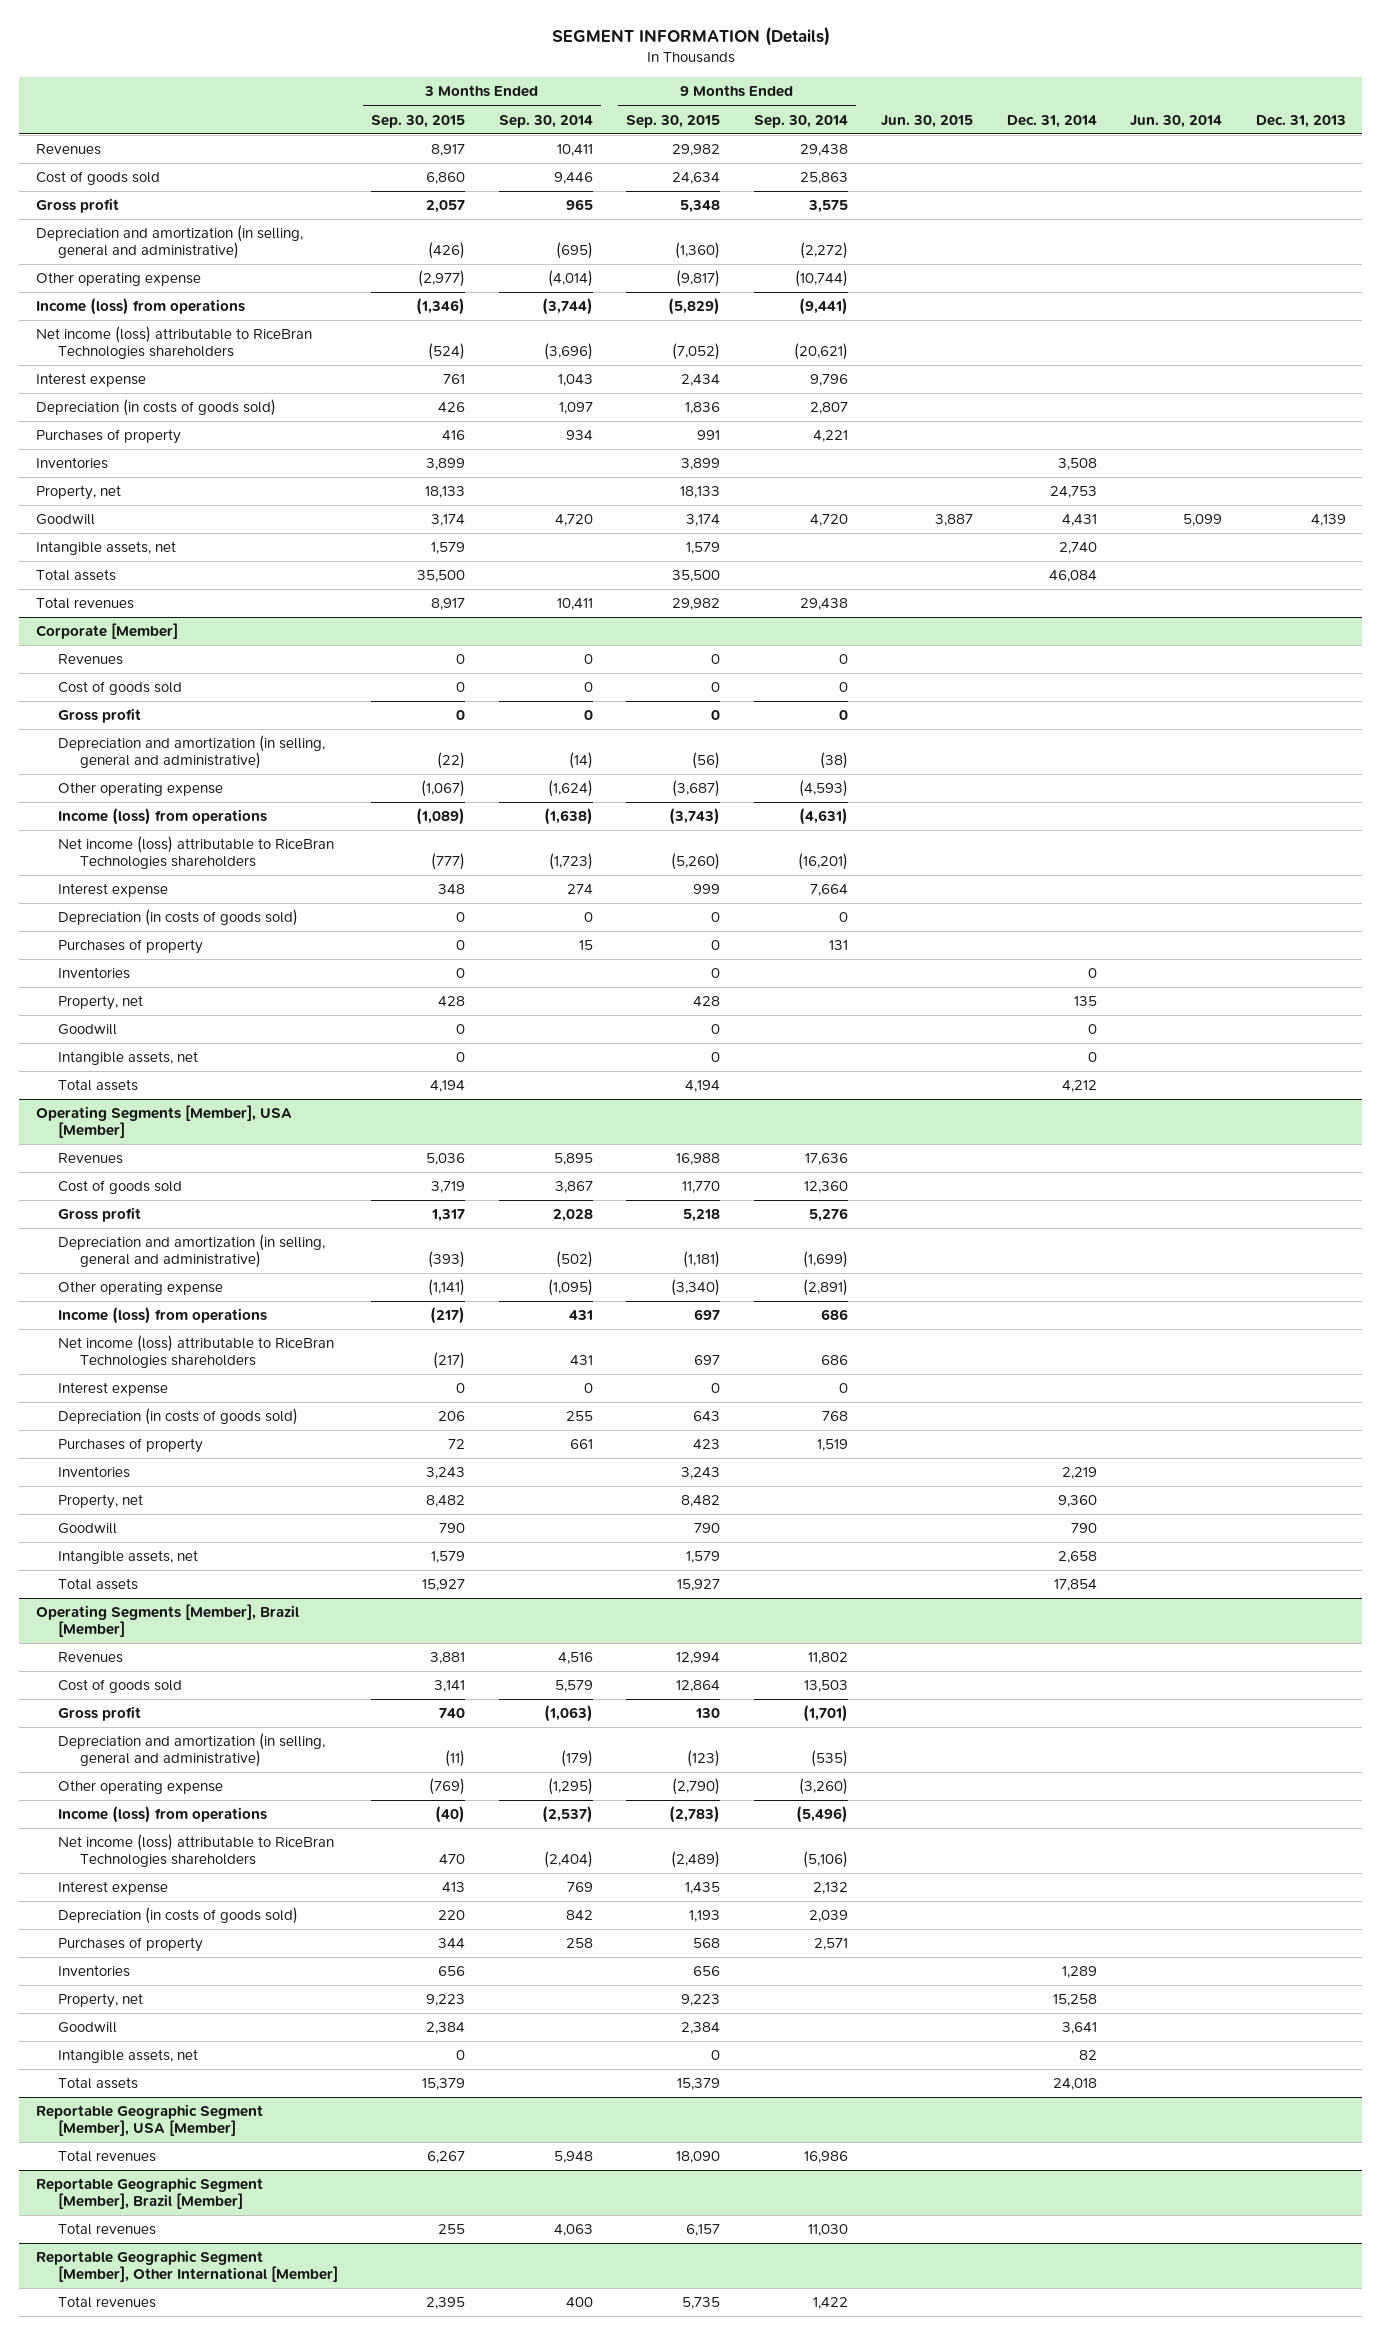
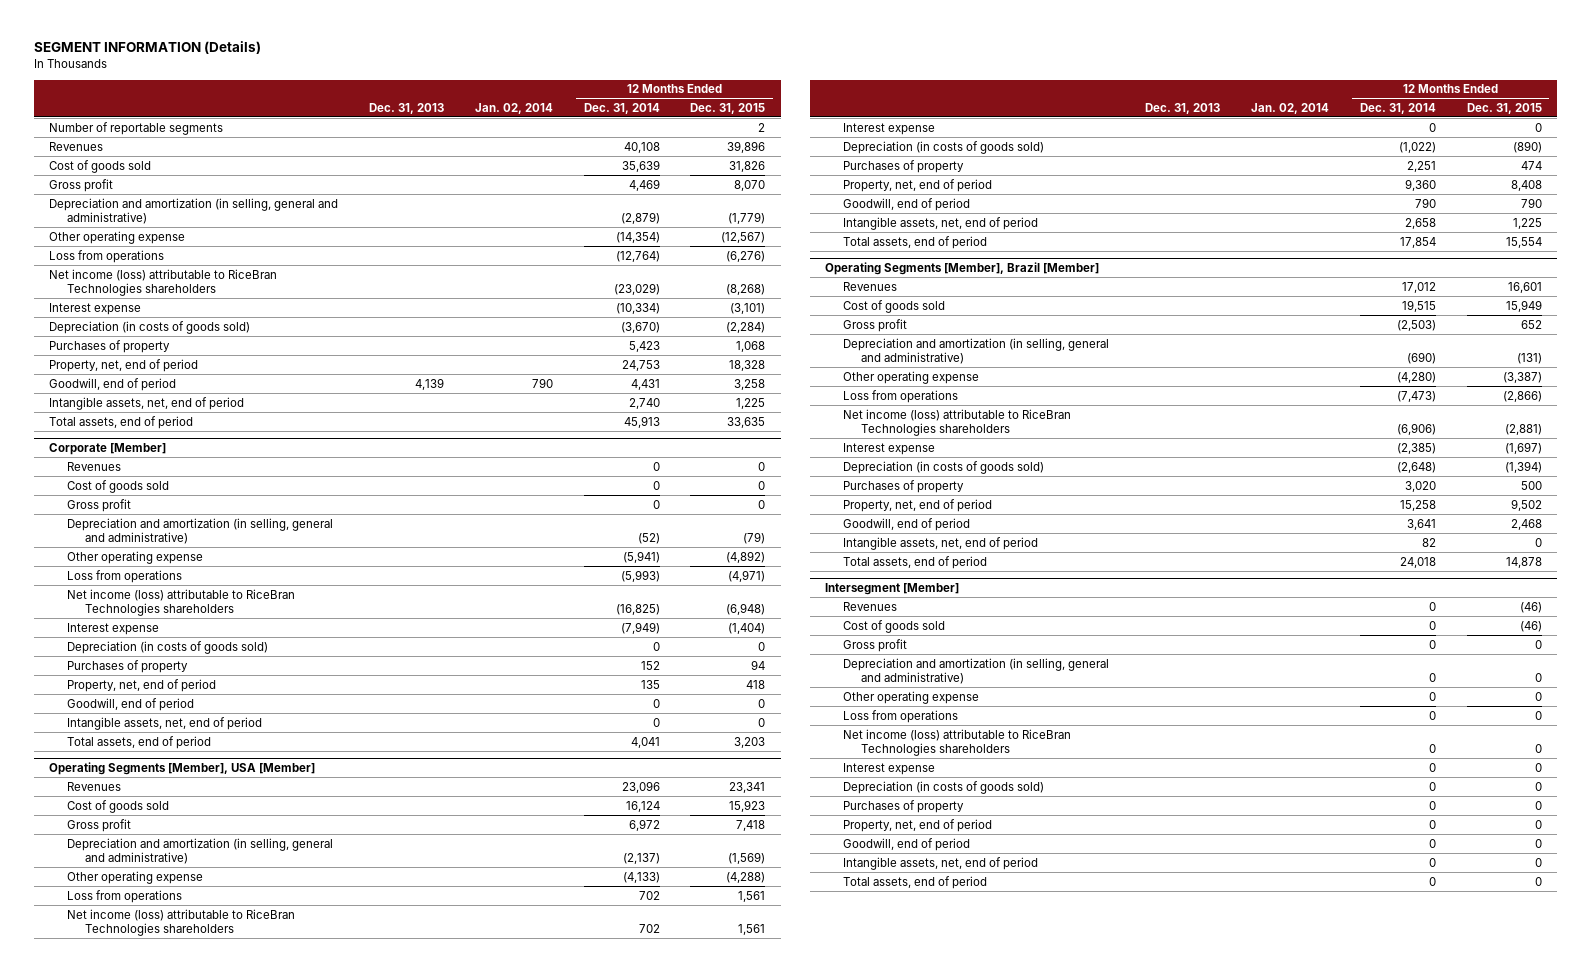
- | 3 Months Ended Sep. 30, 2015 | 3 Months Ended Sep. 30, 2014 | 9 Months Ended Sep. 30, 2015 | 9 Months Ended Sep. 30, 2014 | Jun. 30, 2015 | Dec. 31, 2014 | Jun. 30, 2014 | Dec. 31, 2013
+ | Dec. 31, 2013 | Jan. 02, 2014 | 12 Months Ended Dec. 31, 2014 | 12 Months Ended Dec. 31, 2015
+ Number of reportable segments | | | | 2
- Income (loss) from operations | (1,346) | (3,744) | (5,829) | (9,441) | | | |
+ Loss from operations | | | (12,764) | (6,276)
- Inventories | 3,899 | | 3,899 | | | 3,508 | |
- Property, net | 18,133 | | 18,133 | | | 24,753 | |
- Goodwill | 3,174 | 4,720 | 3,174 | 4,720 | 3,887 | 4,431 | 5,099 | 4,139
- Intangible assets, net | 1,579 | | 1,579 | | | 2,740 | |
- Total assets | 35,500 | | 35,500 | | | 46,084 | |
- Total revenues | 8,917 | 10,411 | 29,982 | 29,438 | | | |
+ Property, net, end of period | | | 24,753 | 18,328
+ Goodwill, end of period | 4,139 | 790 | 4,431 | 3,258
+ Intangible assets, net, end of period | | | 2,740 | 1,225
+ Total assets, end of period | | | 45,913 | 33,635
@ Corporate [Member]
- Income (loss) from operations | (1,089) | (1,638) | (3,743) | (4,631) | | | |
+ Loss from operations | | | (5,993) | (4,971)
- Inventories | 0 | | 0 | | | 0 | |
- Property, net | 428 | | 428 | | | 135 | |
- Goodwill | 0 | | 0 | | | 0 | |
- Intangible assets, net | 0 | | 0 | | | 0 | |
- Total assets | 4,194 | | 4,194 | | | 4,212 | |
+ Property, net, end of period | | | 135 | 418
+ Goodwill, end of period | | | 0 | 0
+ Intangible assets, net, end of period | | | 0 | 0
+ Total assets, end of period | | | 4,041 | 3,203
@ Operating Segments [Member], USA [Member]
- Income (loss) from operations | (217) | 431 | 697 | 686 | | | |
+ Loss from operations | | | 702 | 1,561
- Inventories | 3,243 | | 3,243 | | | 2,219 | |
- Property, net | 8,482 | | 8,482 | | | 9,360 | |
- Goodwill | 790 | | 790 | | | 790 | |
- Intangible assets, net | 1,579 | | 1,579 | | | 2,658 | |
- Total assets | 15,927 | | 15,927 | | | 17,854 | |
+ Property, net, end of period | | | 9,360 | 8,408
+ Goodwill, end of period | | | 790 | 790
+ Intangible assets, net, end of period | | | 2,658 | 1,225
+ Total assets, end of period | | | 17,854 | 15,554
@ Operating Segments [Member], Brazil [Member]
- Income (loss) from operations | (40) | (2,537) | (2,783) | (5,496) | | | |
+ Loss from operations | | | (7,473) | (2,866)
- Inventories | 656 | | 656 | | | 1,289 | |
- Property, net | 9,223 | | 9,223 | | | 15,258 | |
- Goodwill | 2,384 | | 2,384 | | | 3,641 | |
- Intangible assets, net | 0 | | 0 | | | 82 | |
- Total assets | 15,379 | | 15,379 | | | 24,018 | |
- Reportable Geographic Segment [Member], USA [Member]
- Total revenues | 6,267 | 5,948 | 18,090 | 16,986 | | | |
- Reportable Geographic Segment [Member], Brazil [Member]
- Total revenues | 255 | 4,063 | 6,157 | 11,030 | | | |
- Reportable Geographic Segment [Member], Other International [Member]
- Total revenues | 2,395 | 400 | 5,735 | 1,422 | | | |
@ Operating Segments [Member], Brazil [Member]
+ Property, net, end of period | | | 15,258 | 9,502
+ Goodwill, end of period | | | 3,641 | 2,468
+ Intangible assets, net, end of period | | | 82 | 0
+ Total assets, end of period | | | 24,018 | 14,878
+ Intersegment [Member]
+ Revenues | | | 0 | (46)
+ Cost of goods sold | | | 0 | (46)
+ Gross profit | | | 0 | 0
+ Depreciation and amortization (in selling, general and administrative) | | | 0 | 0
+ Other operating expense | | | 0 | 0
+ Loss from operations | | | 0 | 0
+ Net income (loss) attributable to RiceBran Technologies shareholders | | | 0 | 0
+ Interest expense | | | 0 | 0
+ Depreciation (in costs of goods sold) | | | 0 | 0
+ Purchases of property | | | 0 | 0
+ Property, net, end of period | | | 0 | 0
+ Goodwill, end of period | | | 0 | 0
+ Intangible assets, net, end of period | | | 0 | 0
+ Total assets, end of period | | | 0 | 0

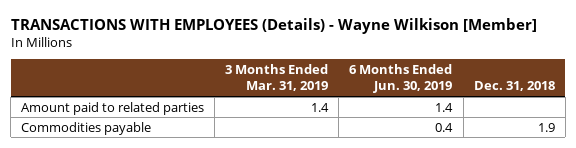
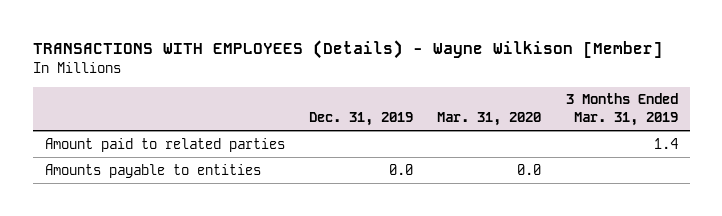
- | 3 Months Ended Mar. 31, 2019 | 6 Months Ended Jun. 30, 2019 | Dec. 31, 2018
+ | Dec. 31, 2019 | Mar. 31, 2020 | 3 Months Ended Mar. 31, 2019
- Commodities payable | | 0.4 | 1.9
+ Amounts payable to entities | 0.0 | 0.0 |

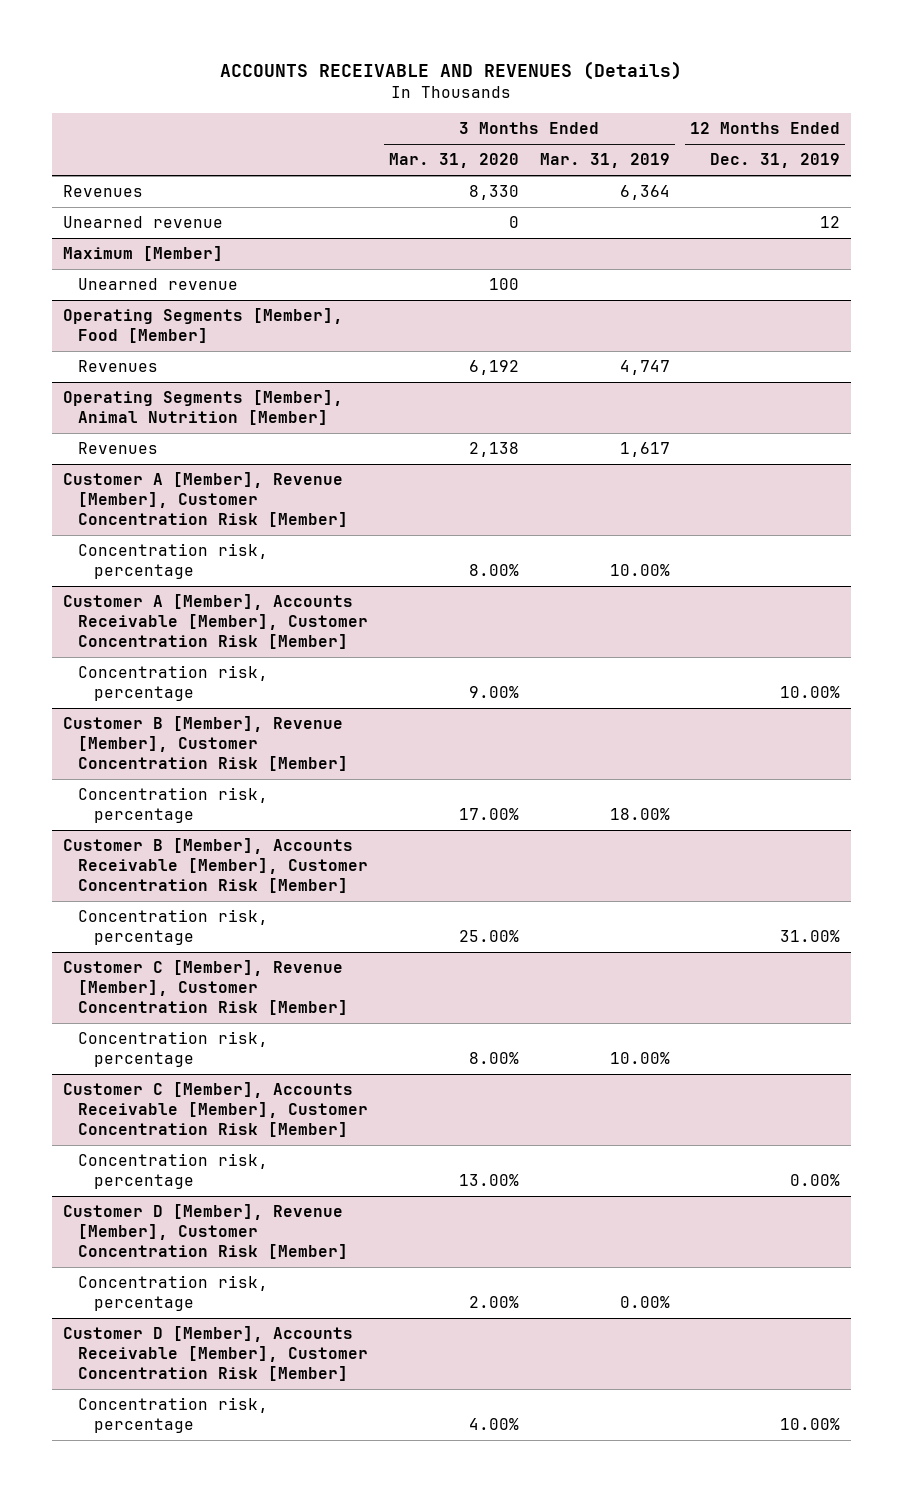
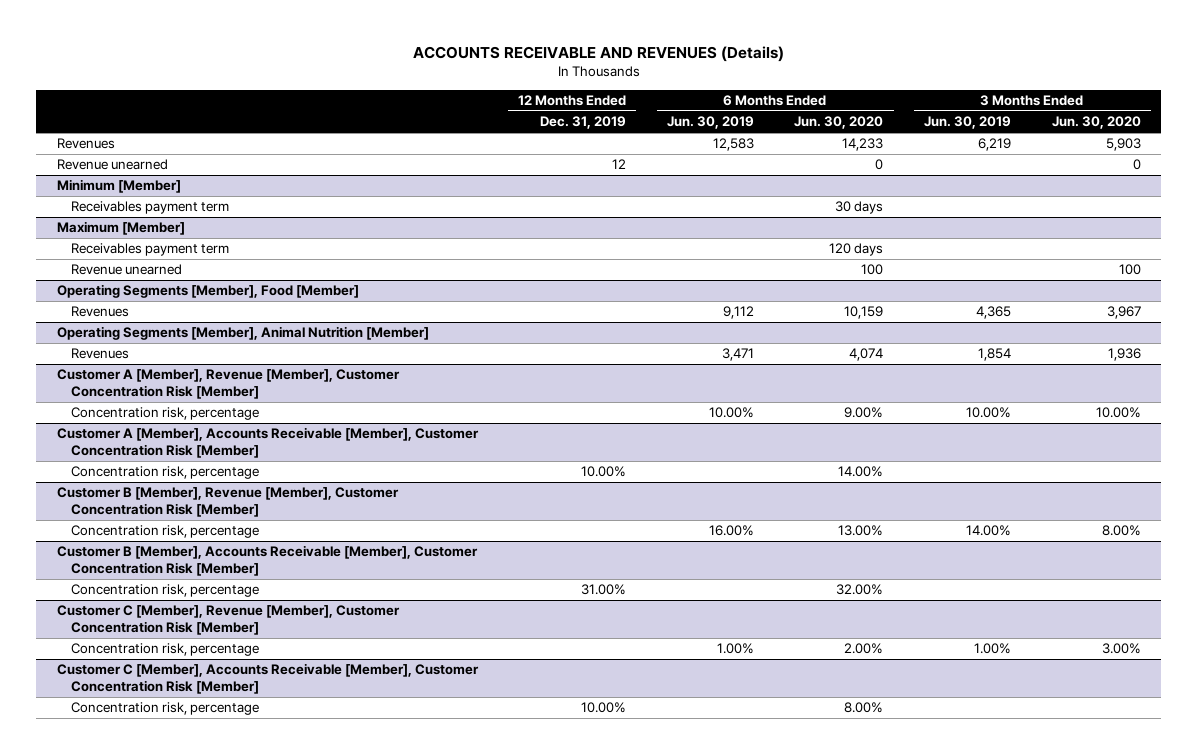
- | 3 Months Ended Mar. 31, 2020 | 3 Months Ended Mar. 31, 2019 | 12 Months Ended Dec. 31, 2019
+ | 12 Months Ended Dec. 31, 2019 | 6 Months Ended Jun. 30, 2019 | 6 Months Ended Jun. 30, 2020 | 3 Months Ended Jun. 30, 2019 | 3 Months Ended Jun. 30, 2020
- Unearned revenue | 0 | | 12
+ Revenue unearned | 12 | | 0 | | 0
+ Minimum [Member]
+ Receivables payment term | | | 30 days | |
@ Maximum [Member]
- Unearned revenue | 100 | |
+ Receivables payment term | | | 120 days | |
+ Revenue unearned | | | 100 | | 100
@ Customer C [Member], Accounts Receivable [Member], Customer Concentration Risk [Member]
- Concentration risk, percentage | 13.00% | | 0.00%
- Customer D [Member], Revenue [Member], Customer Concentration Risk [Member]
- Concentration risk, percentage | 2.00% | 0.00% |
- Customer D [Member], Accounts Receivable [Member], Customer Concentration Risk [Member]
- Concentration risk, percentage | 4.00% | | 10.00%
@ Customer C [Member], Accounts Receivable [Member], Customer Concentration Risk [Member]
+ Concentration risk, percentage | 10.00% | | 8.00% | |

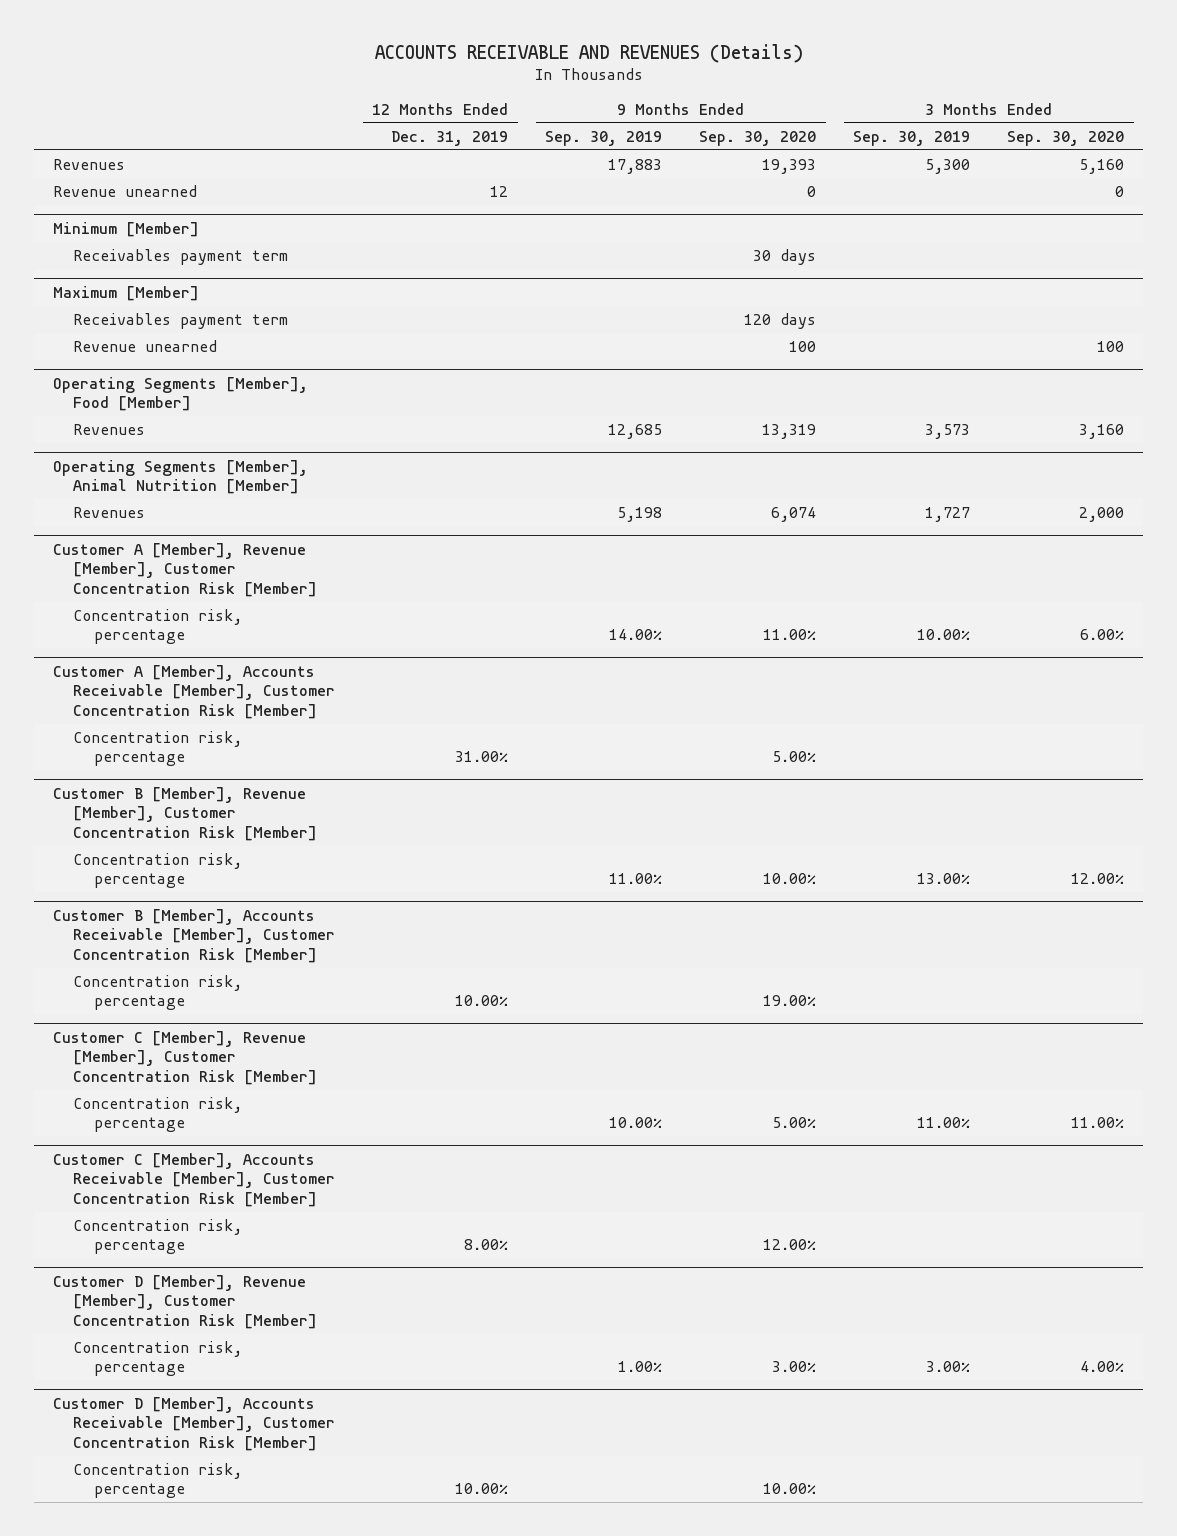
- | 12 Months Ended Dec. 31, 2019 | 6 Months Ended Jun. 30, 2019 | 6 Months Ended Jun. 30, 2020 | 3 Months Ended Jun. 30, 2019 | 3 Months Ended Jun. 30, 2020
+ | 12 Months Ended Dec. 31, 2019 | 9 Months Ended Sep. 30, 2019 | 9 Months Ended Sep. 30, 2020 | 3 Months Ended Sep. 30, 2019 | 3 Months Ended Sep. 30, 2020
@ Customer A [Member], Accounts Receivable [Member], Customer Concentration Risk [Member]
- Concentration risk, percentage | 10.00% | | 14.00% | |
+ Concentration risk, percentage | 31.00% | | 5.00% | |
@ Customer B [Member], Accounts Receivable [Member], Customer Concentration Risk [Member]
- Concentration risk, percentage | 31.00% | | 32.00% | |
+ Concentration risk, percentage | 10.00% | | 19.00% | |
@ Customer C [Member], Accounts Receivable [Member], Customer Concentration Risk [Member]
- Concentration risk, percentage | 10.00% | | 8.00% | |
+ Concentration risk, percentage | 8.00% | | 12.00% | |
+ Customer D [Member], Revenue [Member], Customer Concentration Risk [Member]
+ Concentration risk, percentage | | 1.00% | 3.00% | 3.00% | 4.00%
+ Customer D [Member], Accounts Receivable [Member], Customer Concentration Risk [Member]
+ Concentration risk, percentage | 10.00% | | 10.00% | |

